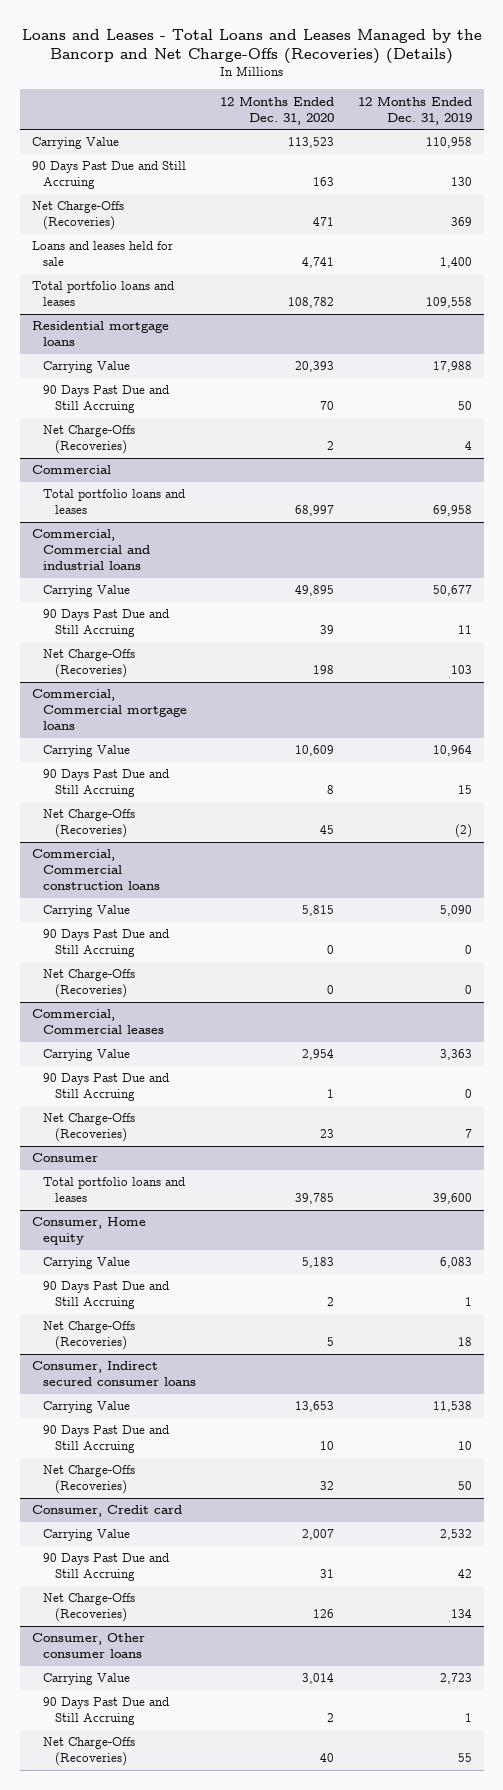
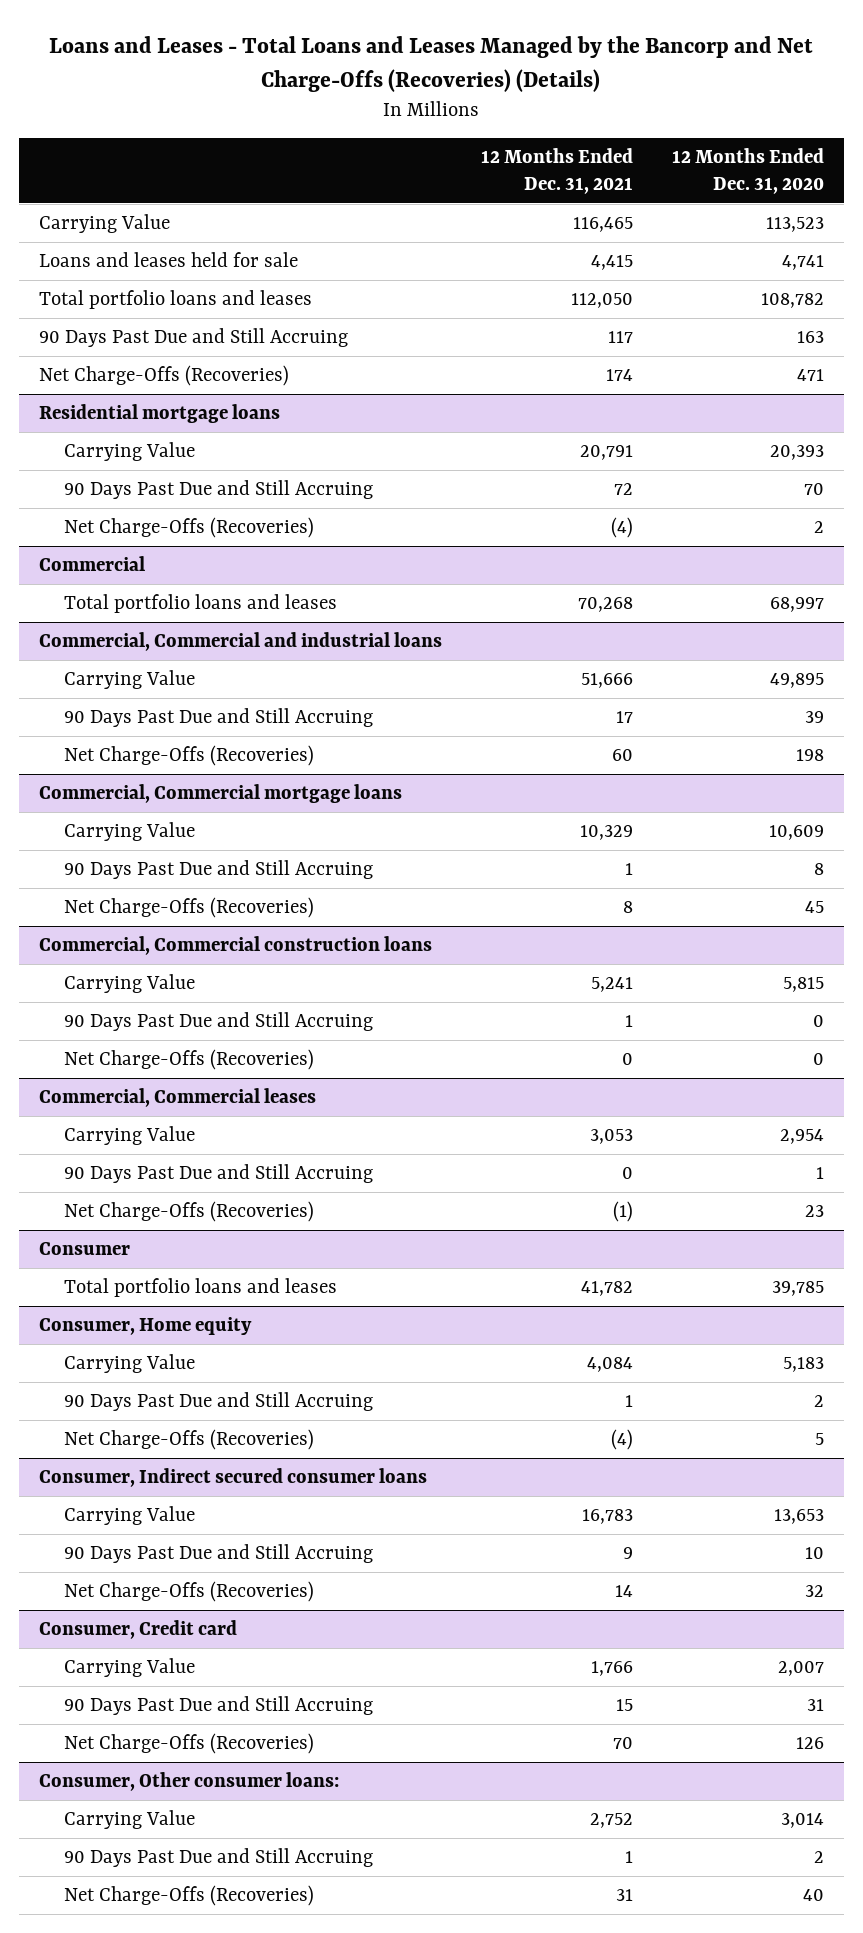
- | 12 Months Ended Dec. 31, 2020 | 12 Months Ended Dec. 31, 2019
+ | 12 Months Ended Dec. 31, 2021 | 12 Months Ended Dec. 31, 2020
moved down: 90 Days Past Due and Still Accruing | 117 | 163
moved down: Net Charge-Offs (Recoveries) | 174 | 471
- Consumer, Other consumer loans
+ Consumer, Other consumer loans:

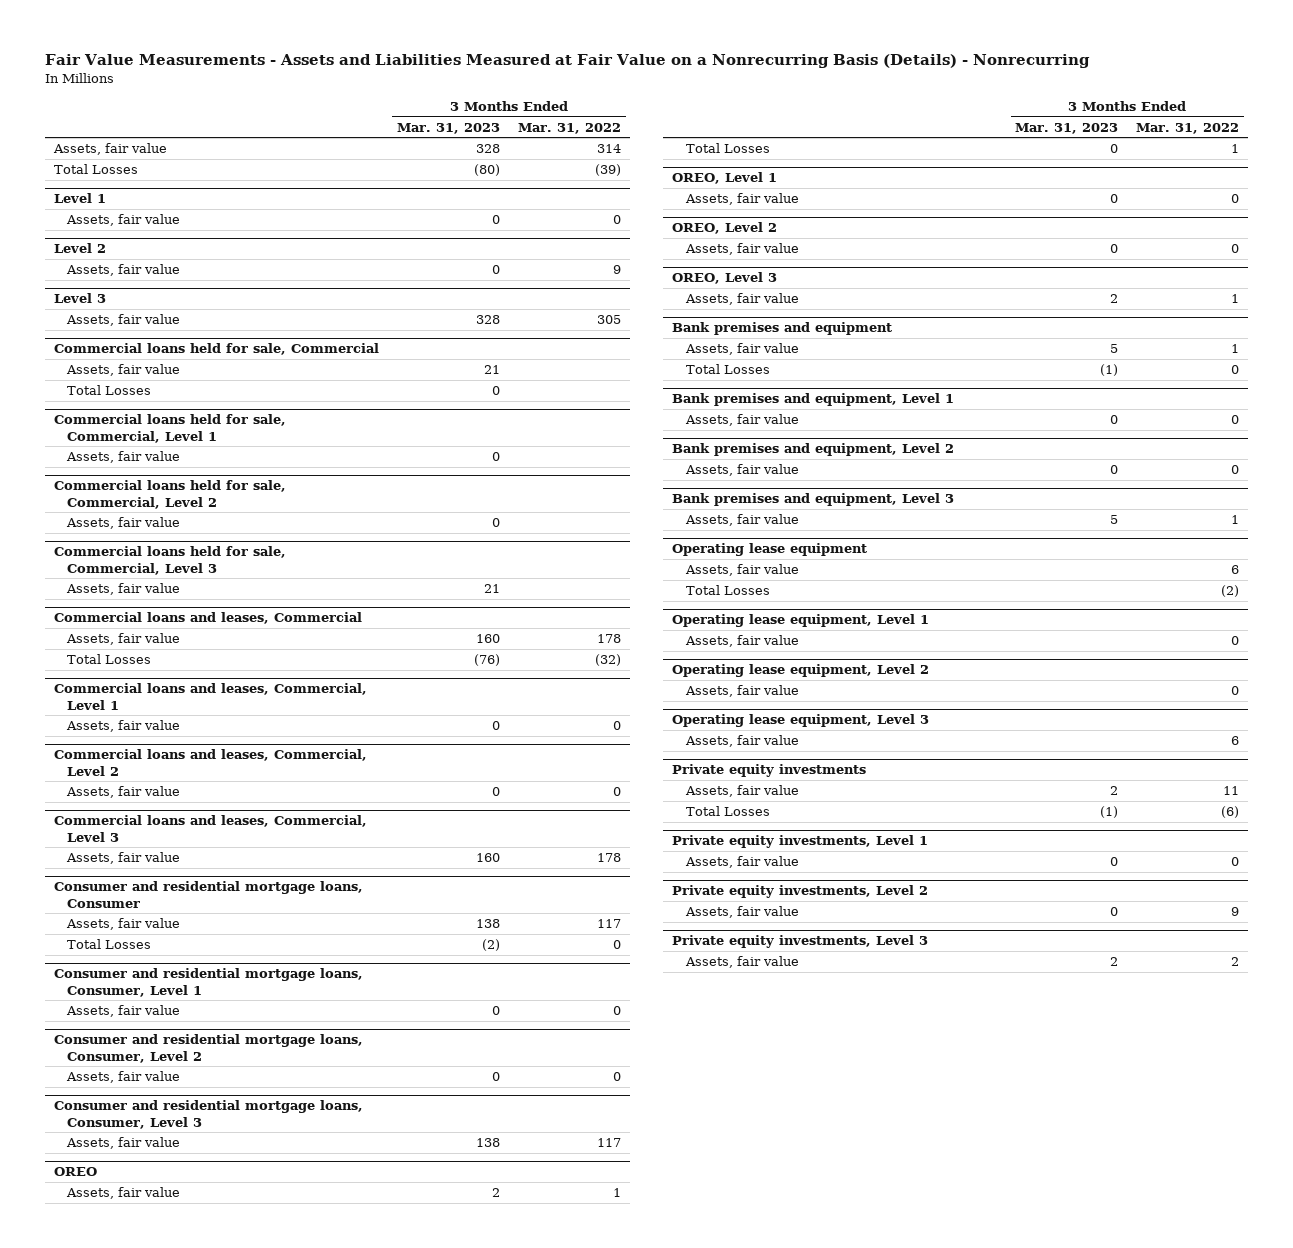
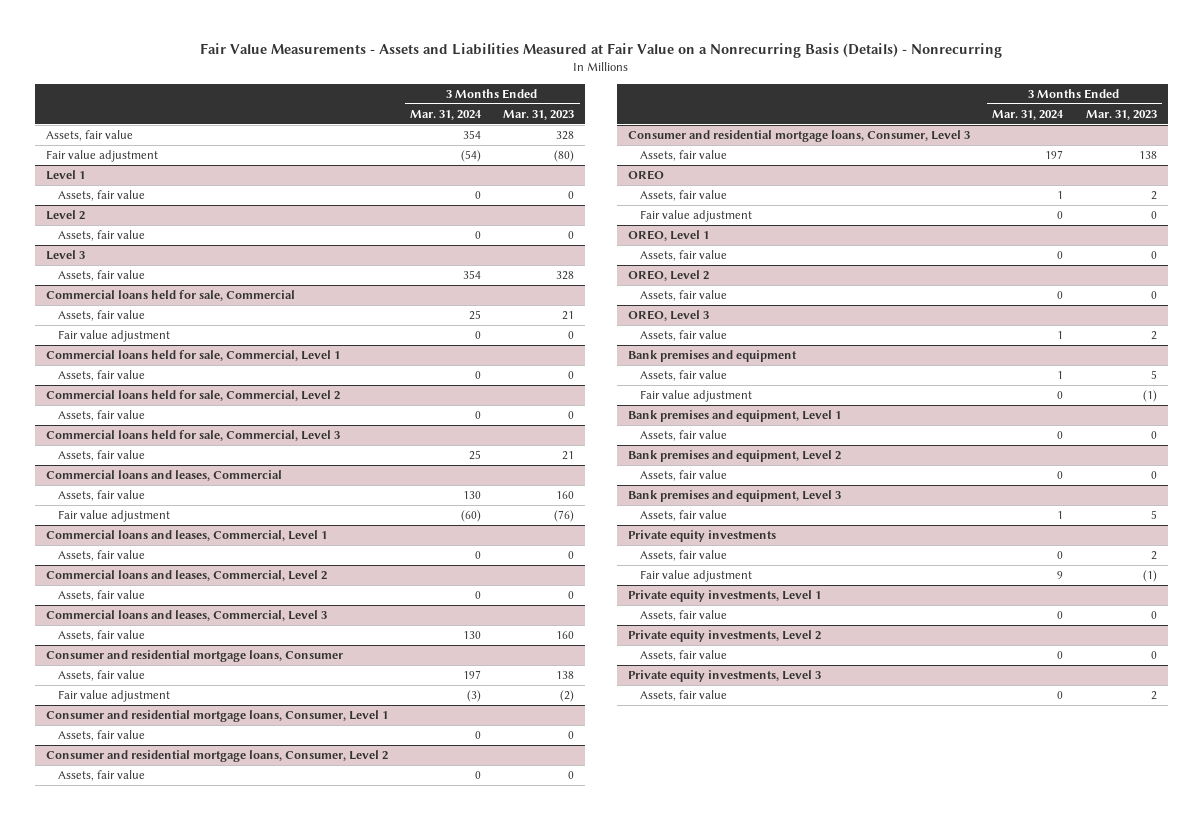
- | 3 Months Ended Mar. 31, 2023 | 3 Months Ended Mar. 31, 2022
+ | 3 Months Ended Mar. 31, 2024 | 3 Months Ended Mar. 31, 2023
- Total Losses | (80) | (39)
+ Fair value adjustment | (54) | (80)
@ Commercial loans held for sale, Commercial
- Total Losses | 0 |
+ Fair value adjustment | 0 | 0
@ Commercial loans and leases, Commercial
- Total Losses | (76) | (32)
+ Fair value adjustment | (60) | (76)
@ Consumer and residential mortgage loans, Consumer
- Total Losses | (2) | 0
+ Fair value adjustment | (3) | (2)
@ OREO
- Total Losses | 0 | 1
+ Fair value adjustment | 0 | 0
@ Bank premises and equipment
- Total Losses | (1) | 0
+ Fair value adjustment | 0 | (1)
- Operating lease equipment
- Assets, fair value | | 6
- Total Losses | | (2)
- Operating lease equipment, Level 1
- Assets, fair value | | 0
- Operating lease equipment, Level 2
- Assets, fair value | | 0
- Operating lease equipment, Level 3
- Assets, fair value | | 6
@ Private equity investments
- Total Losses | (1) | (6)
+ Fair value adjustment | 9 | (1)

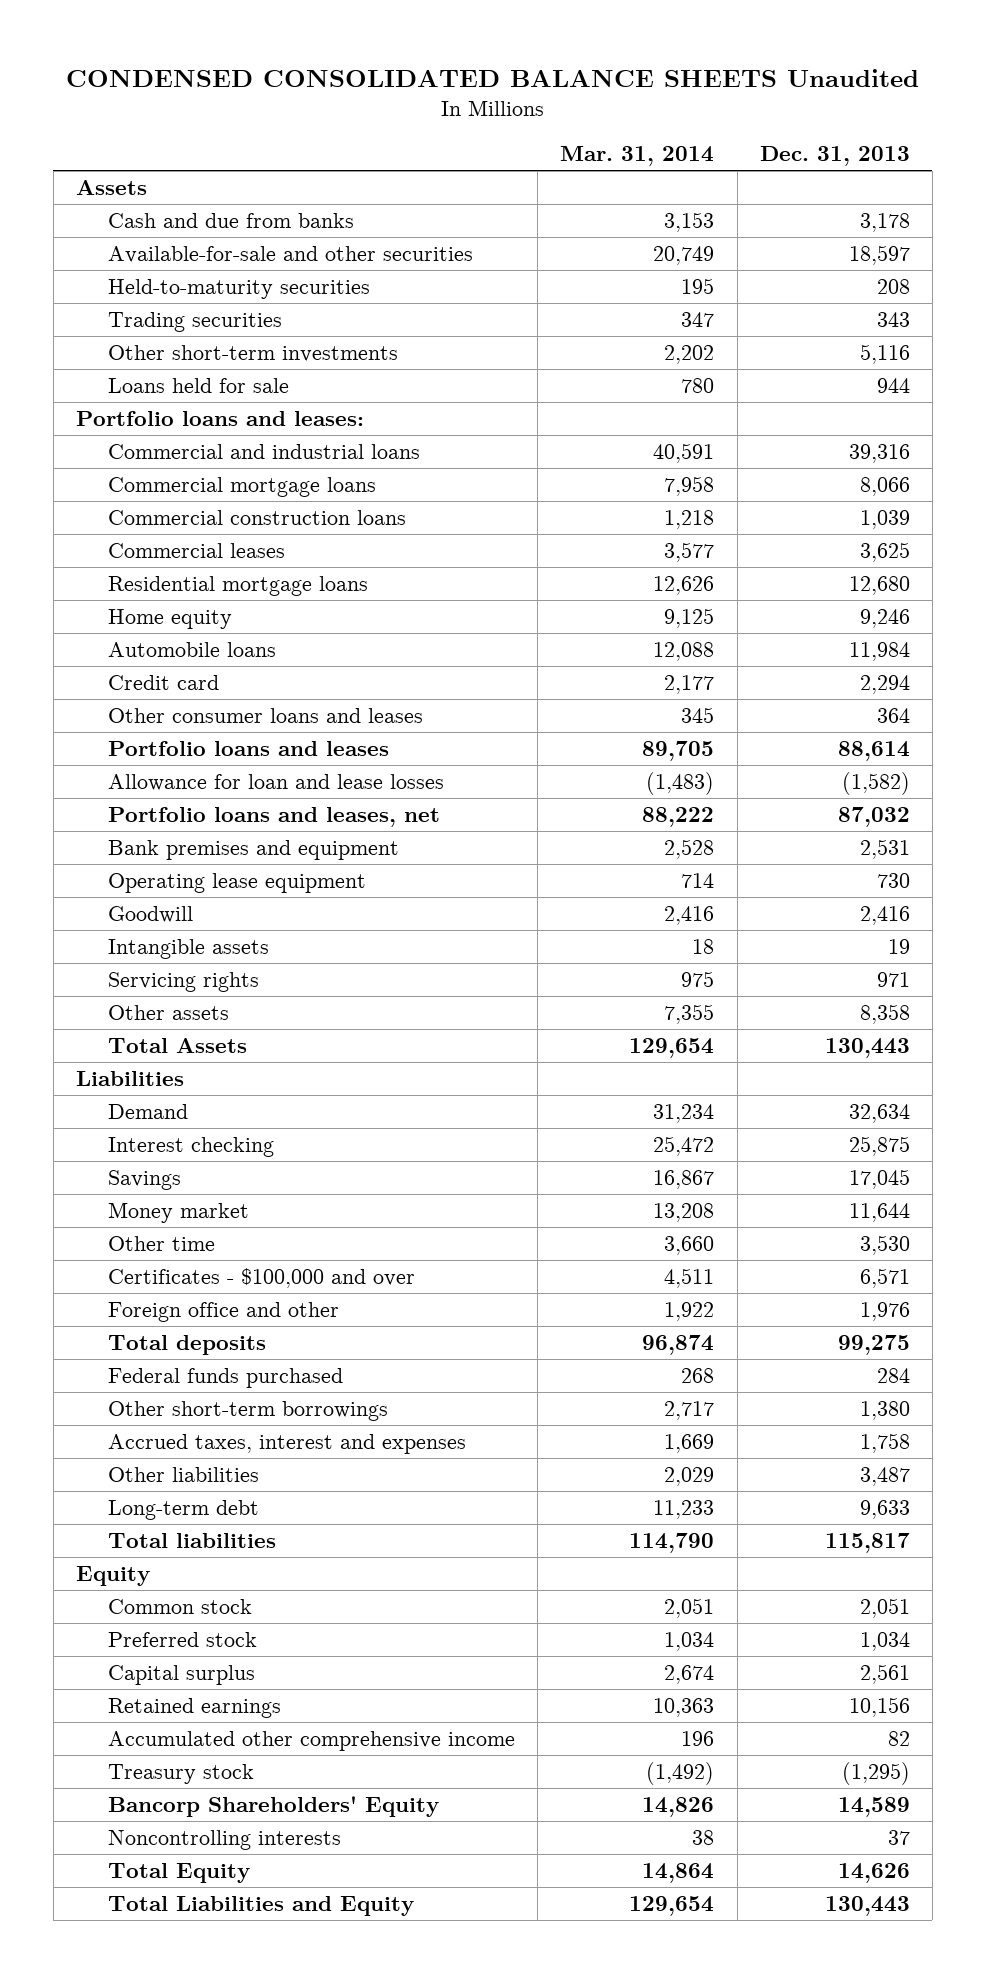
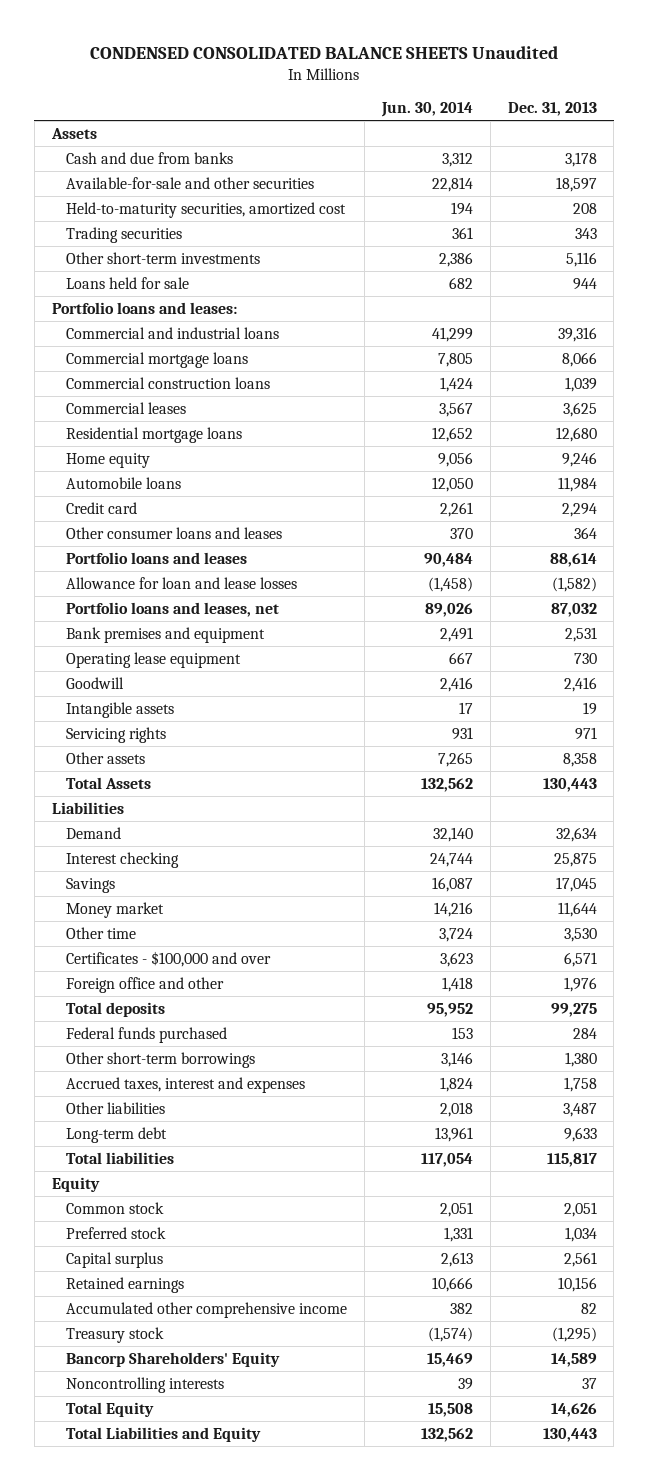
- | Mar. 31, 2014 | Dec. 31, 2013
+ | Jun. 30, 2014 | Dec. 31, 2013
- Held-to-maturity securities | 195 | 208
+ Held-to-maturity securities, amortized cost | 194 | 208

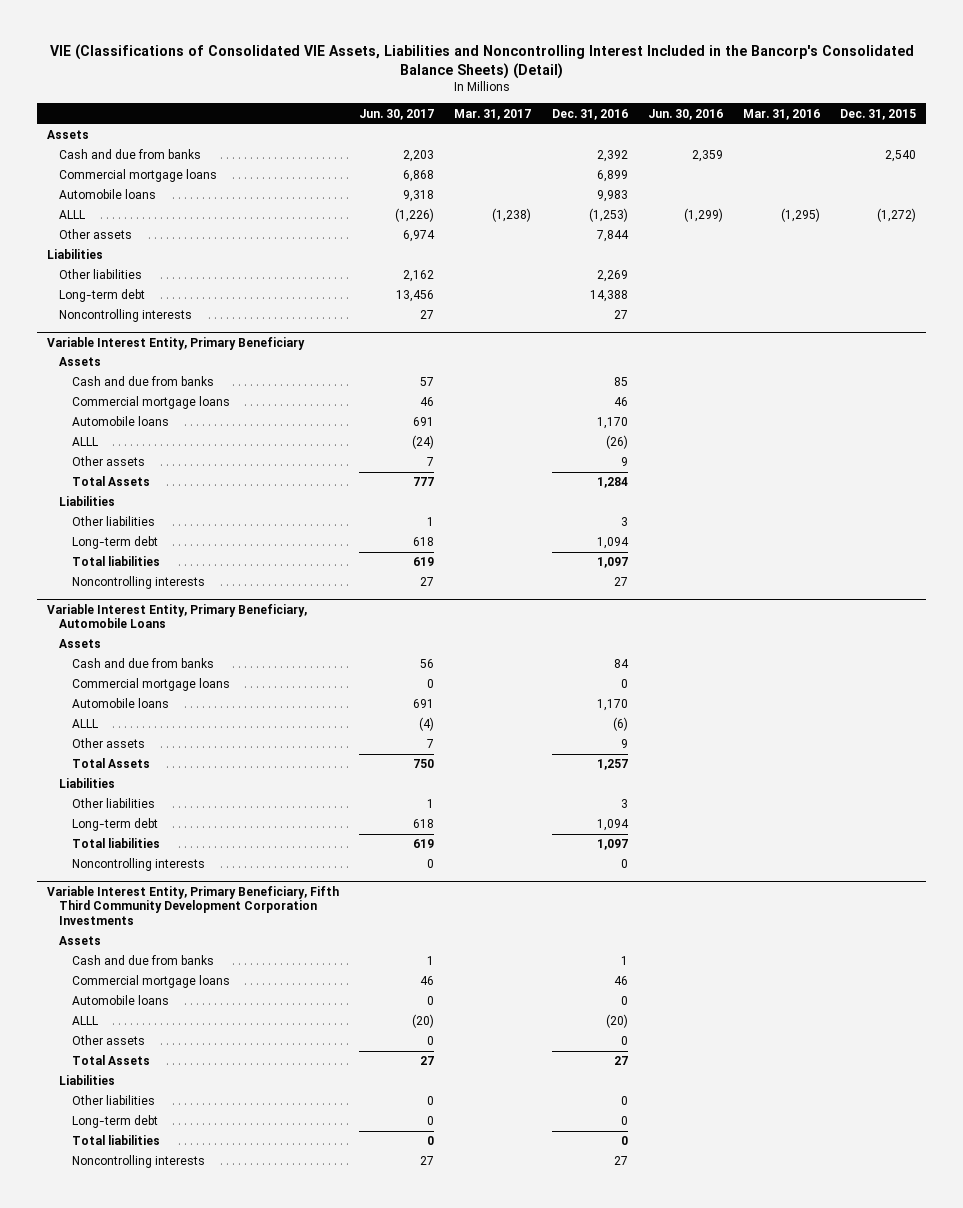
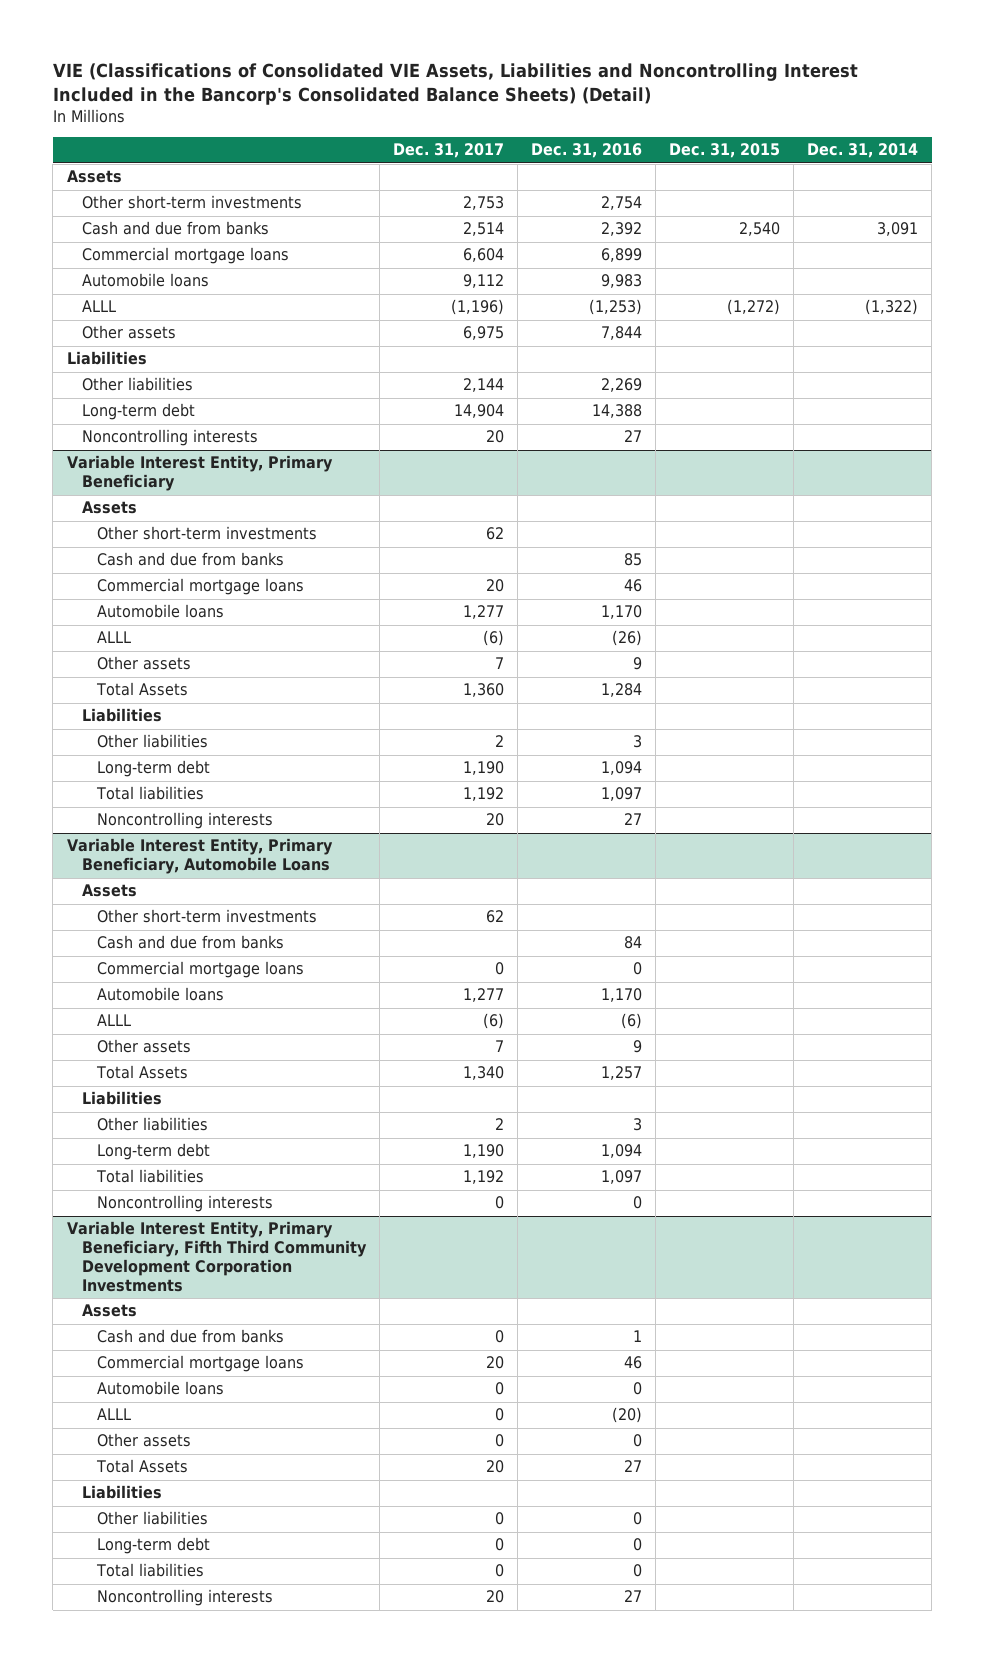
- | Jun. 30, 2017 | Mar. 31, 2017 | Dec. 31, 2016 | Jun. 30, 2016 | Mar. 31, 2016 | Dec. 31, 2015
+ | Dec. 31, 2017 | Dec. 31, 2016 | Dec. 31, 2015 | Dec. 31, 2014
+ Other short-term investments | 2,753 | 2,754 | |
@ Variable Interest Entity, Primary Beneficiary
+ Other short-term investments | 62 | | |
@ Variable Interest Entity, Primary Beneficiary, Automobile Loans
+ Other short-term investments | 62 | | |

